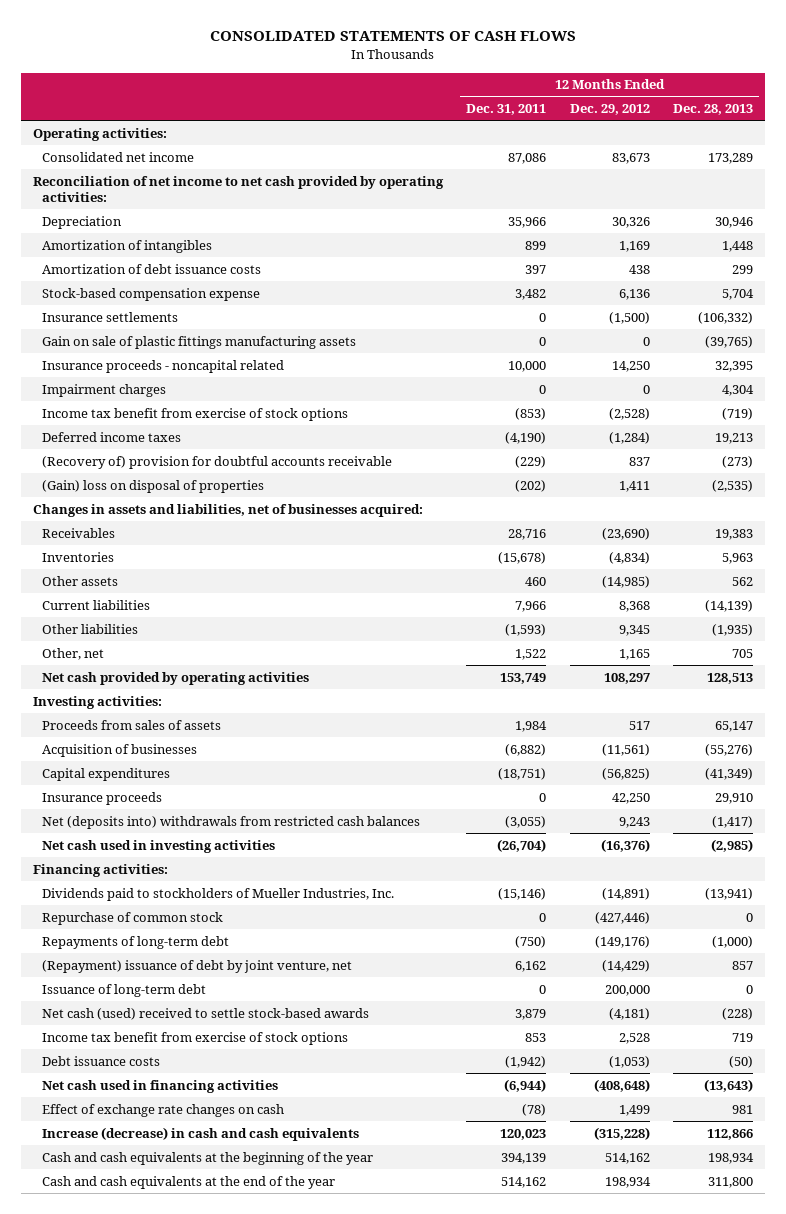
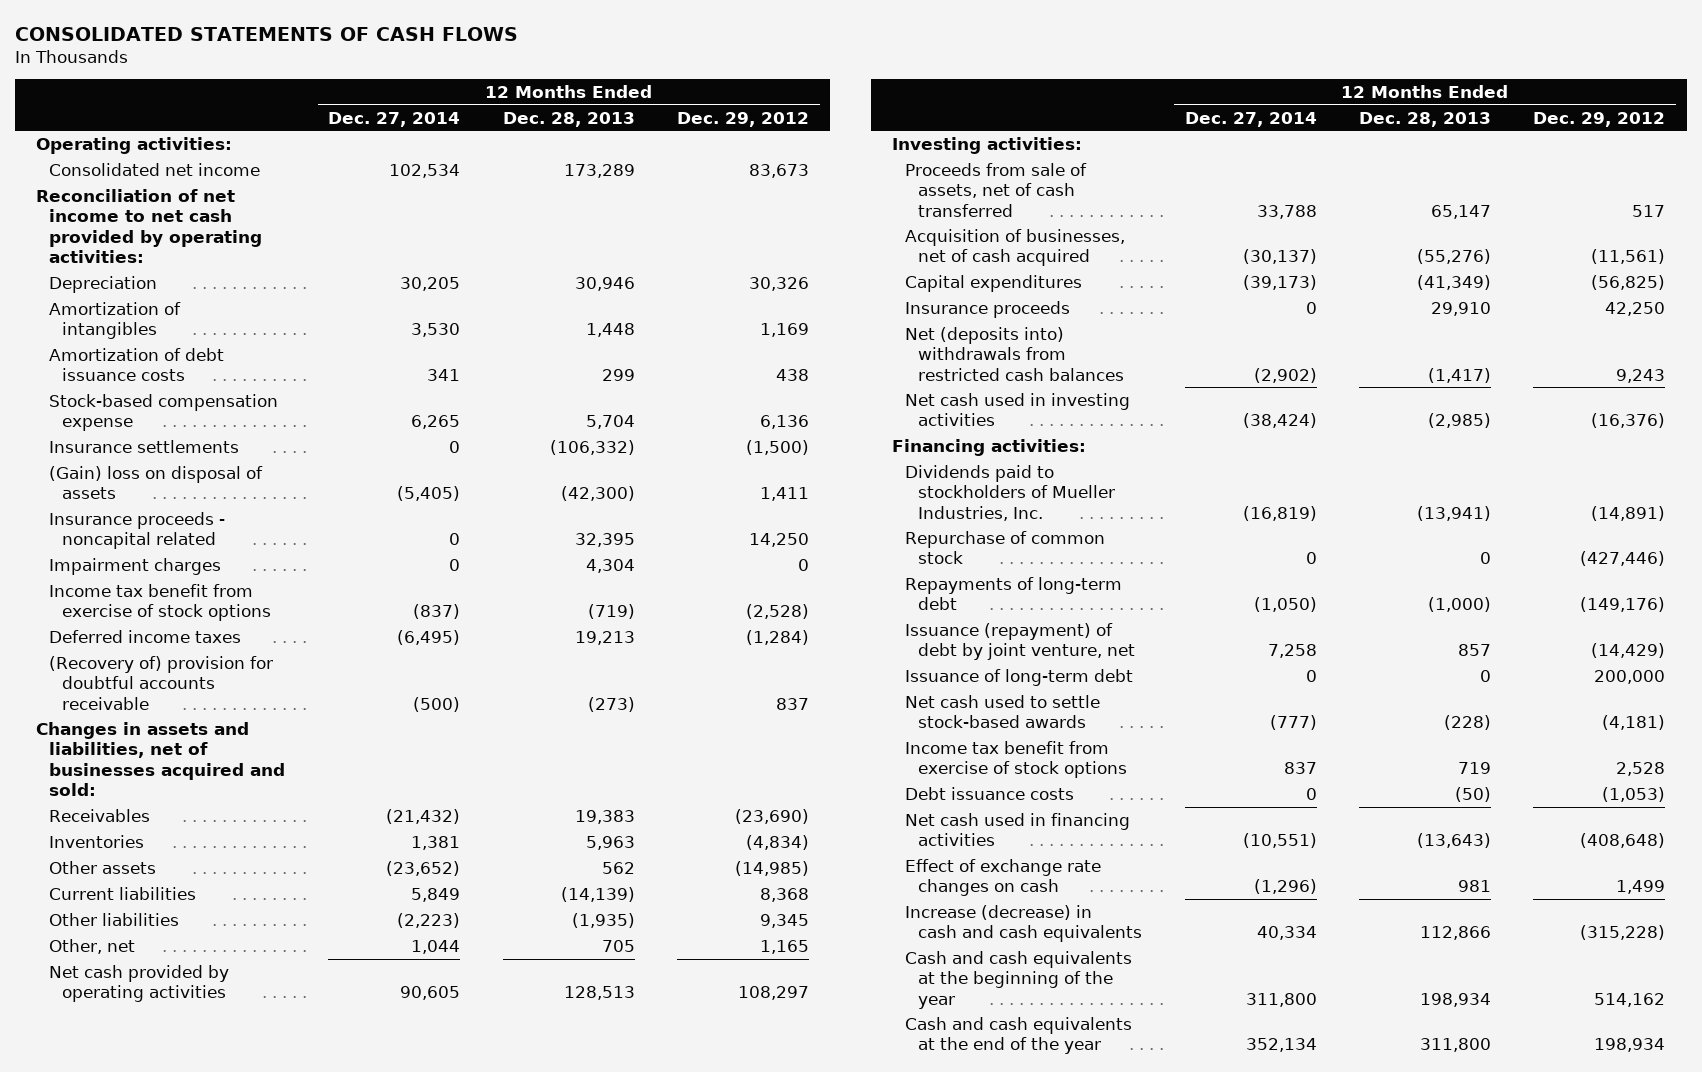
- | 12 Months Ended Dec. 31, 2011 | 12 Months Ended Dec. 29, 2012 | 12 Months Ended Dec. 28, 2013
+ | 12 Months Ended Dec. 27, 2014 | 12 Months Ended Dec. 28, 2013 | 12 Months Ended Dec. 29, 2012
- Gain on sale of plastic fittings manufacturing assets | 0 | 0 | (39,765)
+ (Gain) loss on disposal of assets | (5,405) | (42,300) | 1,411
- (Gain) loss on disposal of properties | (202) | 1,411 | (2,535)
- Changes in assets and liabilities, net of businesses acquired:
+ Changes in assets and liabilities, net of businesses acquired and sold:
- Proceeds from sales of assets | 1,984 | 517 | 65,147
- Acquisition of businesses | (6,882) | (11,561) | (55,276)
+ Proceeds from sale of assets, net of cash transferred | 33,788 | 65,147 | 517
+ Acquisition of businesses, net of cash acquired | (30,137) | (55,276) | (11,561)
- (Repayment) issuance of debt by joint venture, net | 6,162 | (14,429) | 857
+ Issuance (repayment) of debt by joint venture, net | 7,258 | 857 | (14,429)
- Net cash (used) received to settle stock-based awards | 3,879 | (4,181) | (228)
+ Net cash used to settle stock-based awards | (777) | (228) | (4,181)

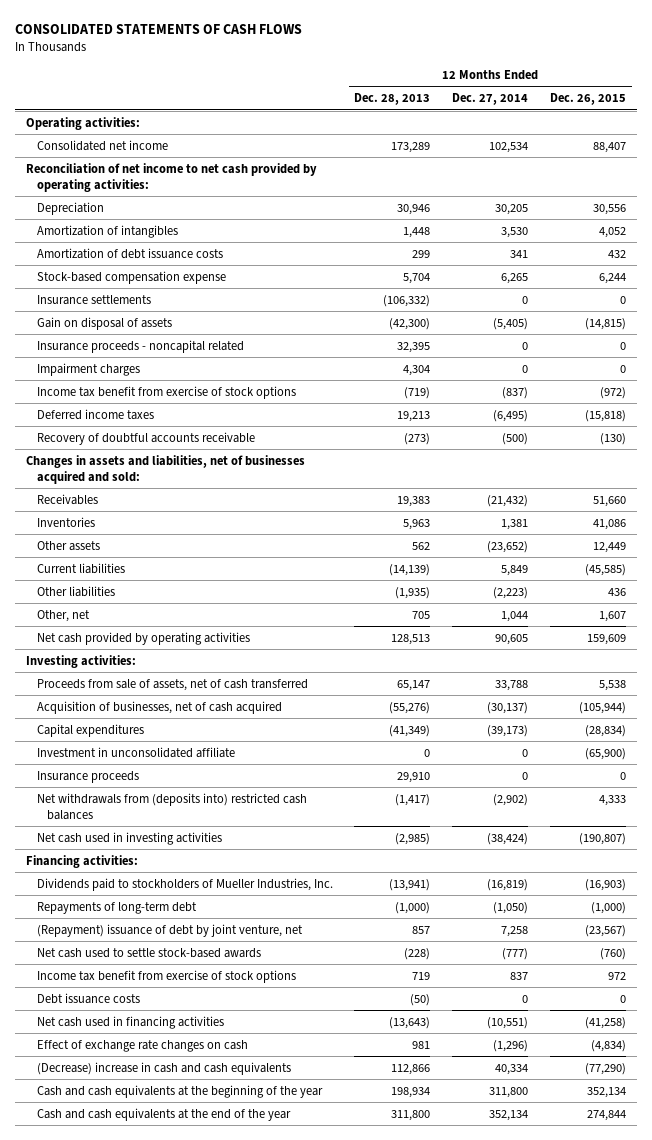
- | 12 Months Ended Dec. 27, 2014 | 12 Months Ended Dec. 28, 2013 | 12 Months Ended Dec. 29, 2012
+ | 12 Months Ended Dec. 28, 2013 | 12 Months Ended Dec. 27, 2014 | 12 Months Ended Dec. 26, 2015
- (Gain) loss on disposal of assets | (5,405) | (42,300) | 1,411
+ Gain on disposal of assets | (42,300) | (5,405) | (14,815)
- (Recovery of) provision for doubtful accounts receivable | (500) | (273) | 837
+ Recovery of doubtful accounts receivable | (273) | (500) | (130)
+ Investment in unconsolidated affiliate | 0 | 0 | (65,900)
- Net (deposits into) withdrawals from restricted cash balances | (2,902) | (1,417) | 9,243
+ Net withdrawals from (deposits into) restricted cash balances | (1,417) | (2,902) | 4,333
- Repurchase of common stock | 0 | 0 | (427,446)
- Issuance (repayment) of debt by joint venture, net | 7,258 | 857 | (14,429)
- Issuance of long-term debt | 0 | 0 | 200,000
+ (Repayment) issuance of debt by joint venture, net | 857 | 7,258 | (23,567)
- Increase (decrease) in cash and cash equivalents | 40,334 | 112,866 | (315,228)
+ (Decrease) increase in cash and cash equivalents | 112,866 | 40,334 | (77,290)

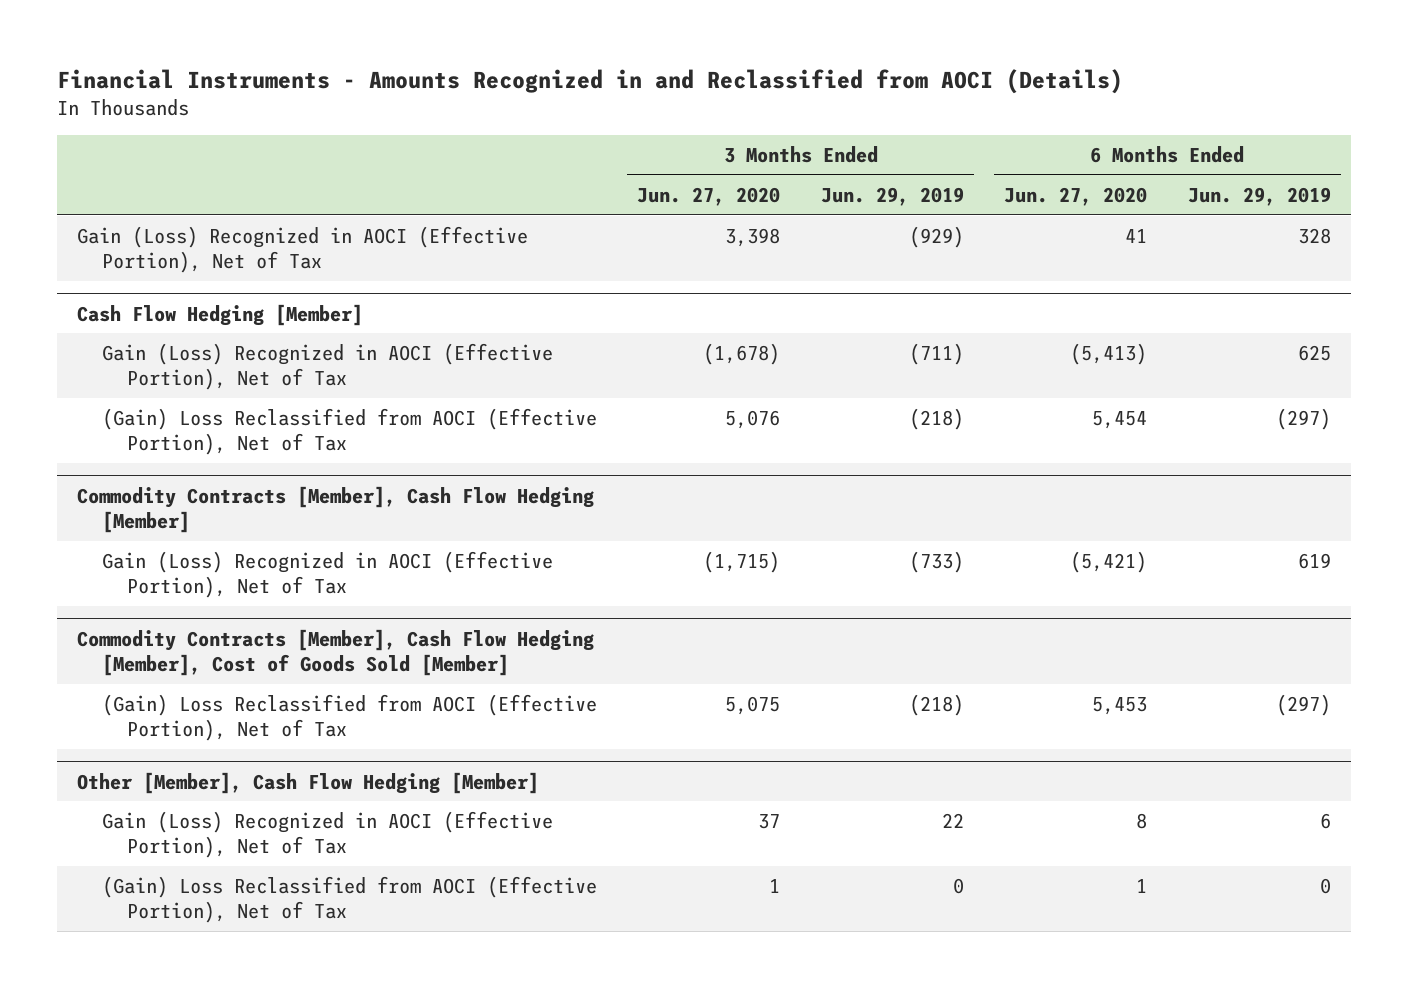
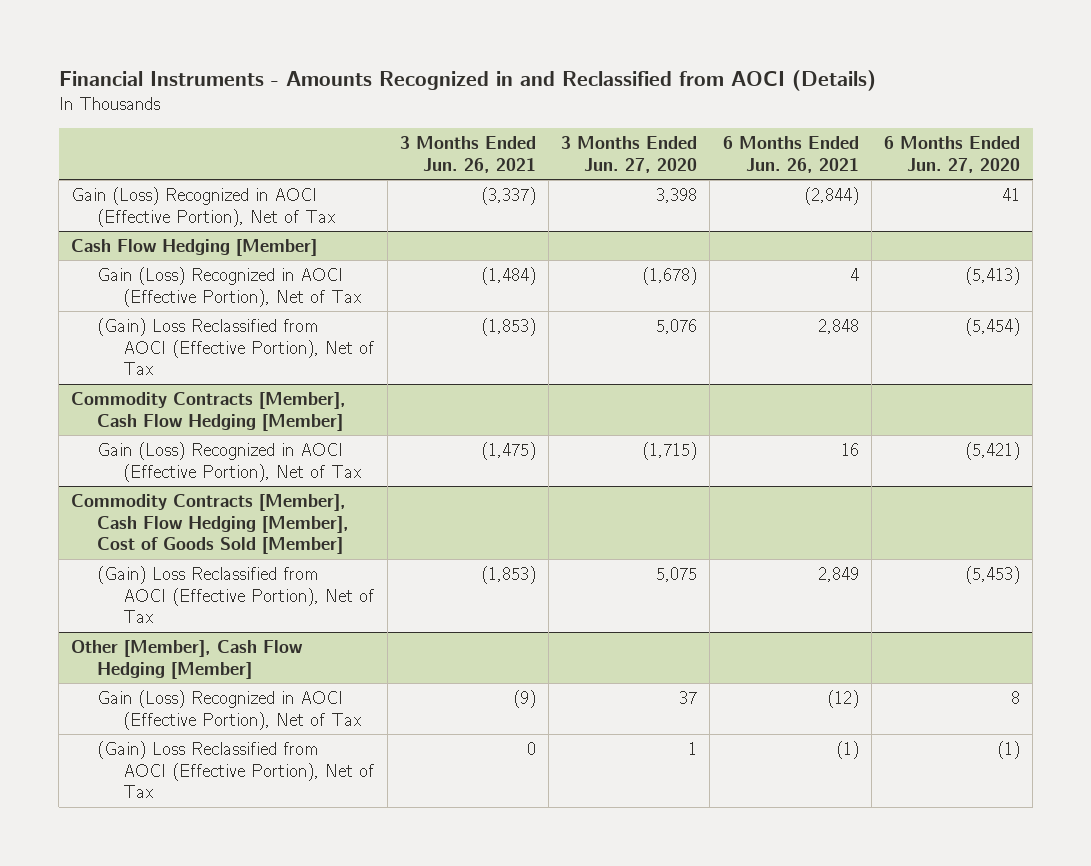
- | 3 Months Ended Jun. 27, 2020 | 3 Months Ended Jun. 29, 2019 | 6 Months Ended Jun. 27, 2020 | 6 Months Ended Jun. 29, 2019
+ | 3 Months Ended Jun. 26, 2021 | 3 Months Ended Jun. 27, 2020 | 6 Months Ended Jun. 26, 2021 | 6 Months Ended Jun. 27, 2020
@ Cash Flow Hedging [Member]
- (Gain) Loss Reclassified from AOCI (Effective Portion), Net of Tax | 5,076 | (218) | 5,454 | (297)
+ (Gain) Loss Reclassified from AOCI (Effective Portion), Net of Tax | (1,853) | 5,076 | 2,848 | (5,454)
@ Commodity Contracts [Member], Cash Flow Hedging [Member], Cost of Goods Sold [Member]
- (Gain) Loss Reclassified from AOCI (Effective Portion), Net of Tax | 5,075 | (218) | 5,453 | (297)
+ (Gain) Loss Reclassified from AOCI (Effective Portion), Net of Tax | (1,853) | 5,075 | 2,849 | (5,453)
@ Other [Member], Cash Flow Hedging [Member]
- (Gain) Loss Reclassified from AOCI (Effective Portion), Net of Tax | 1 | 0 | 1 | 0
+ (Gain) Loss Reclassified from AOCI (Effective Portion), Net of Tax | 0 | 1 | (1) | (1)

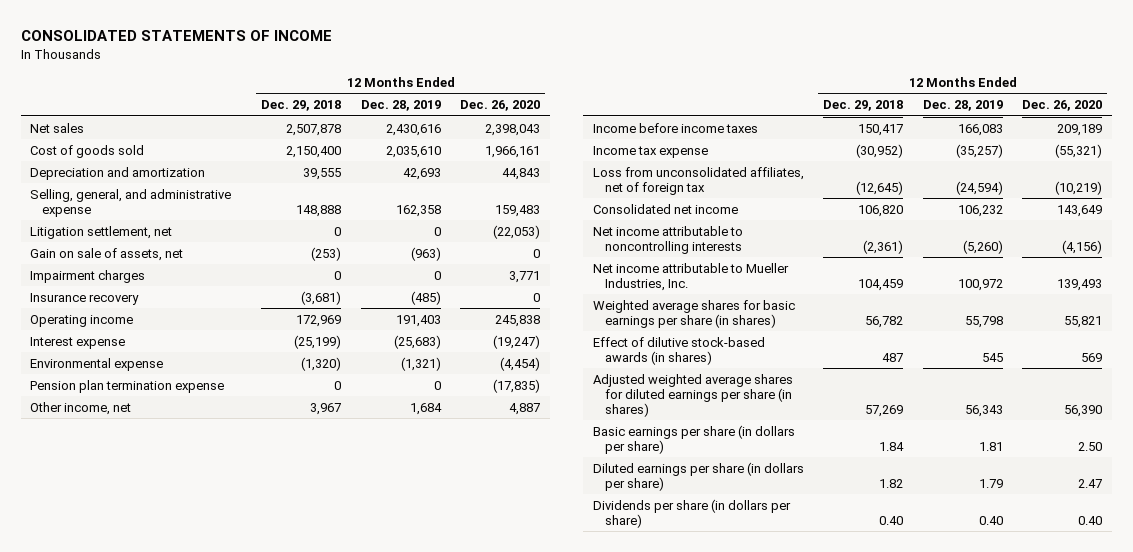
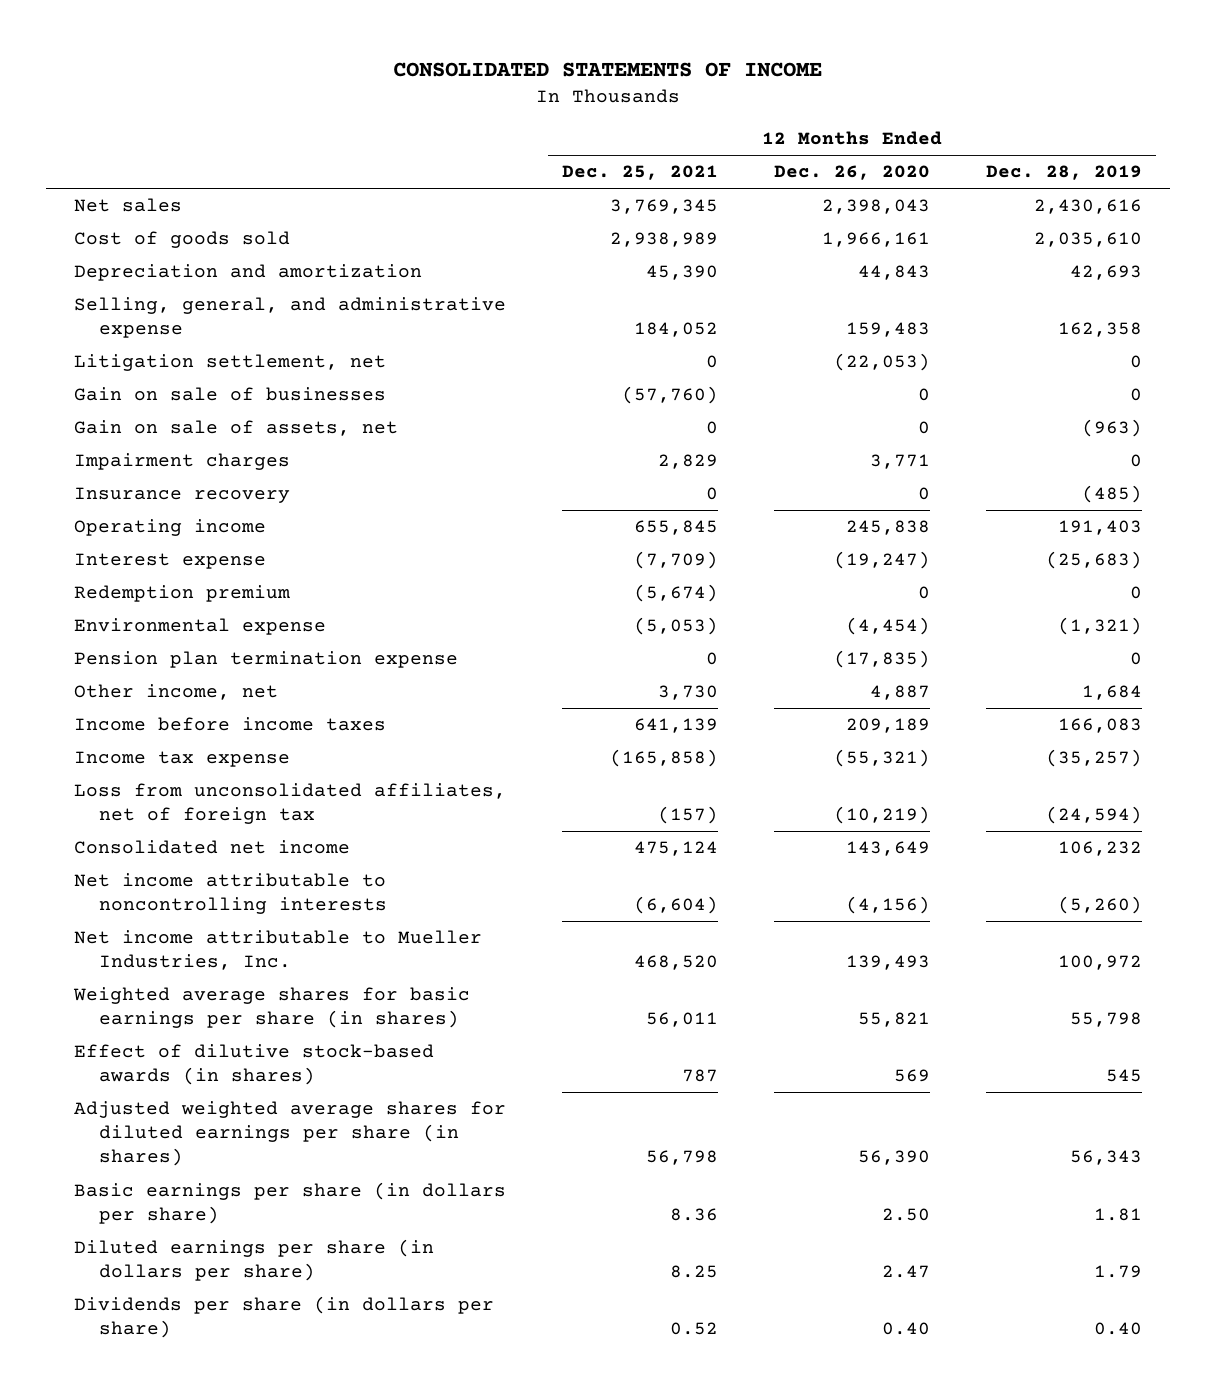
- | 12 Months Ended Dec. 29, 2018 | 12 Months Ended Dec. 28, 2019 | 12 Months Ended Dec. 26, 2020
+ | 12 Months Ended Dec. 25, 2021 | 12 Months Ended Dec. 26, 2020 | 12 Months Ended Dec. 28, 2019
+ Gain on sale of businesses | (57,760) | 0 | 0
+ Redemption premium | (5,674) | 0 | 0

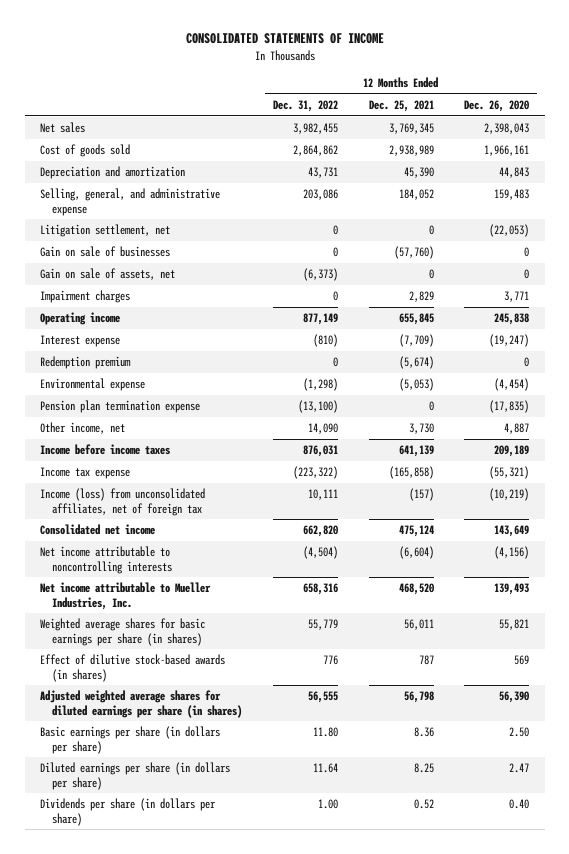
- | 12 Months Ended Dec. 25, 2021 | 12 Months Ended Dec. 26, 2020 | 12 Months Ended Dec. 28, 2019
+ | 12 Months Ended Dec. 31, 2022 | 12 Months Ended Dec. 25, 2021 | 12 Months Ended Dec. 26, 2020
- Insurance recovery | 0 | 0 | (485)
- Loss from unconsolidated affiliates, net of foreign tax | (157) | (10,219) | (24,594)
+ Income (loss) from unconsolidated affiliates, net of foreign tax | 10,111 | (157) | (10,219)

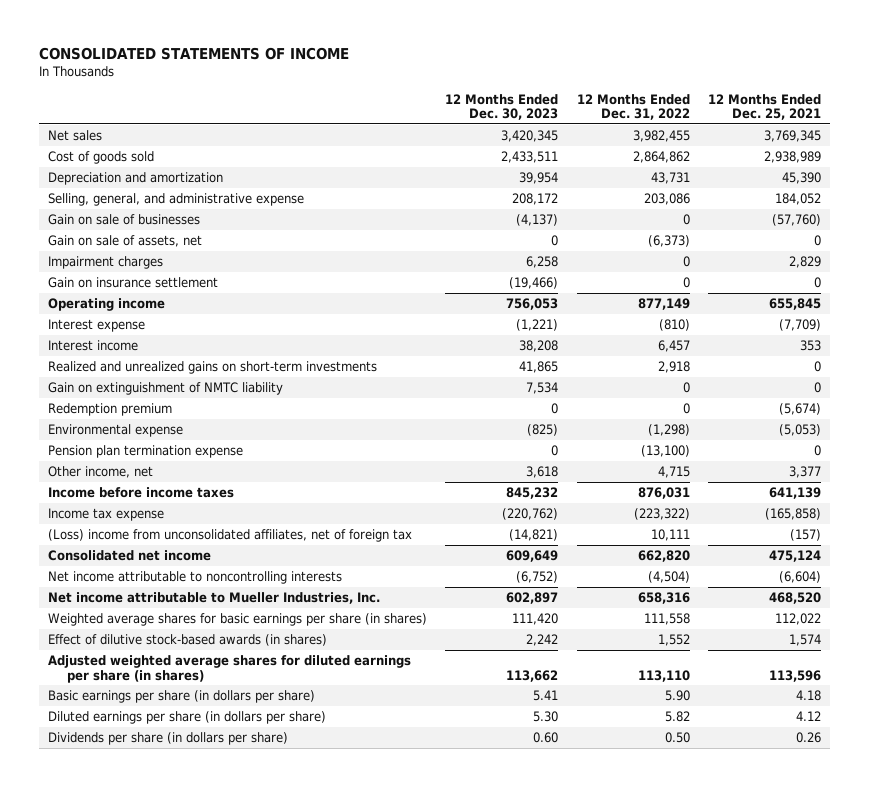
- | 12 Months Ended Dec. 31, 2022 | 12 Months Ended Dec. 25, 2021 | 12 Months Ended Dec. 26, 2020
+ | 12 Months Ended Dec. 30, 2023 | 12 Months Ended Dec. 31, 2022 | 12 Months Ended Dec. 25, 2021
- Litigation settlement, net | 0 | 0 | (22,053)
+ Gain on insurance settlement | (19,466) | 0 | 0
+ Interest income | 38,208 | 6,457 | 353
+ Realized and unrealized gains on short-term investments | 41,865 | 2,918 | 0
+ Gain on extinguishment of NMTC liability | 7,534 | 0 | 0
- Other income, net | 14,090 | 3,730 | 4,887
+ Other income, net | 3,618 | 4,715 | 3,377
- Income (loss) from unconsolidated affiliates, net of foreign tax | 10,111 | (157) | (10,219)
+ (Loss) income from unconsolidated affiliates, net of foreign tax | (14,821) | 10,111 | (157)
- Weighted average shares for basic earnings per share (in shares) | 55,779 | 56,011 | 55,821
- Effect of dilutive stock-based awards (in shares) | 776 | 787 | 569
- Adjusted weighted average shares for diluted earnings per share (in shares) | 56,555 | 56,798 | 56,390
- Basic earnings per share (in dollars per share) | 11.80 | 8.36 | 2.50
- Diluted earnings per share (in dollars per share) | 11.64 | 8.25 | 2.47
- Dividends per share (in dollars per share) | 1.00 | 0.52 | 0.40
+ Weighted average shares for basic earnings per share (in shares) | 111,420 | 111,558 | 112,022
+ Effect of dilutive stock-based awards (in shares) | 2,242 | 1,552 | 1,574
+ Adjusted weighted average shares for diluted earnings per share (in shares) | 113,662 | 113,110 | 113,596
+ Basic earnings per share (in dollars per share) | 5.41 | 5.90 | 4.18
+ Diluted earnings per share (in dollars per share) | 5.30 | 5.82 | 4.12
+ Dividends per share (in dollars per share) | 0.60 | 0.50 | 0.26

